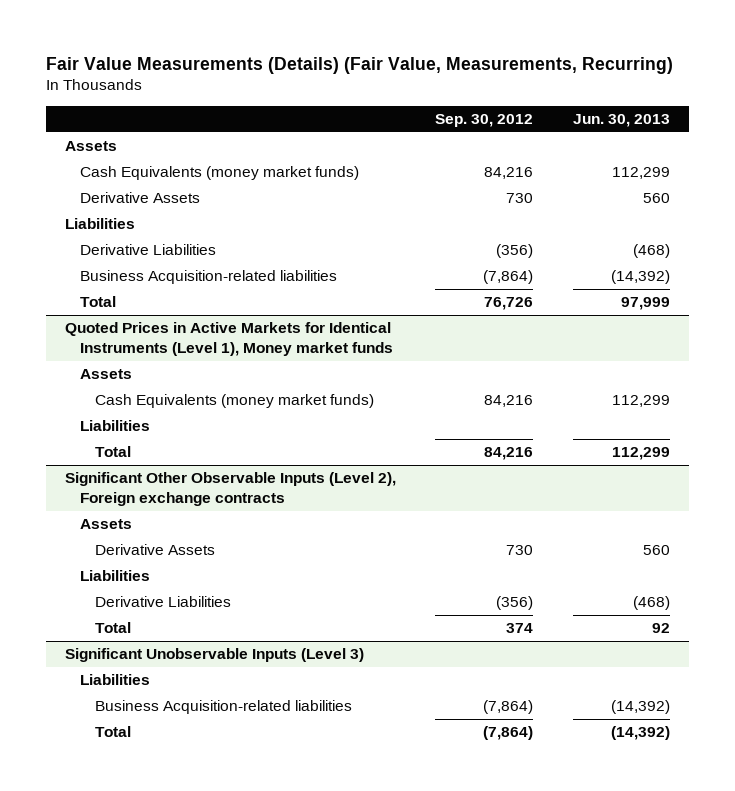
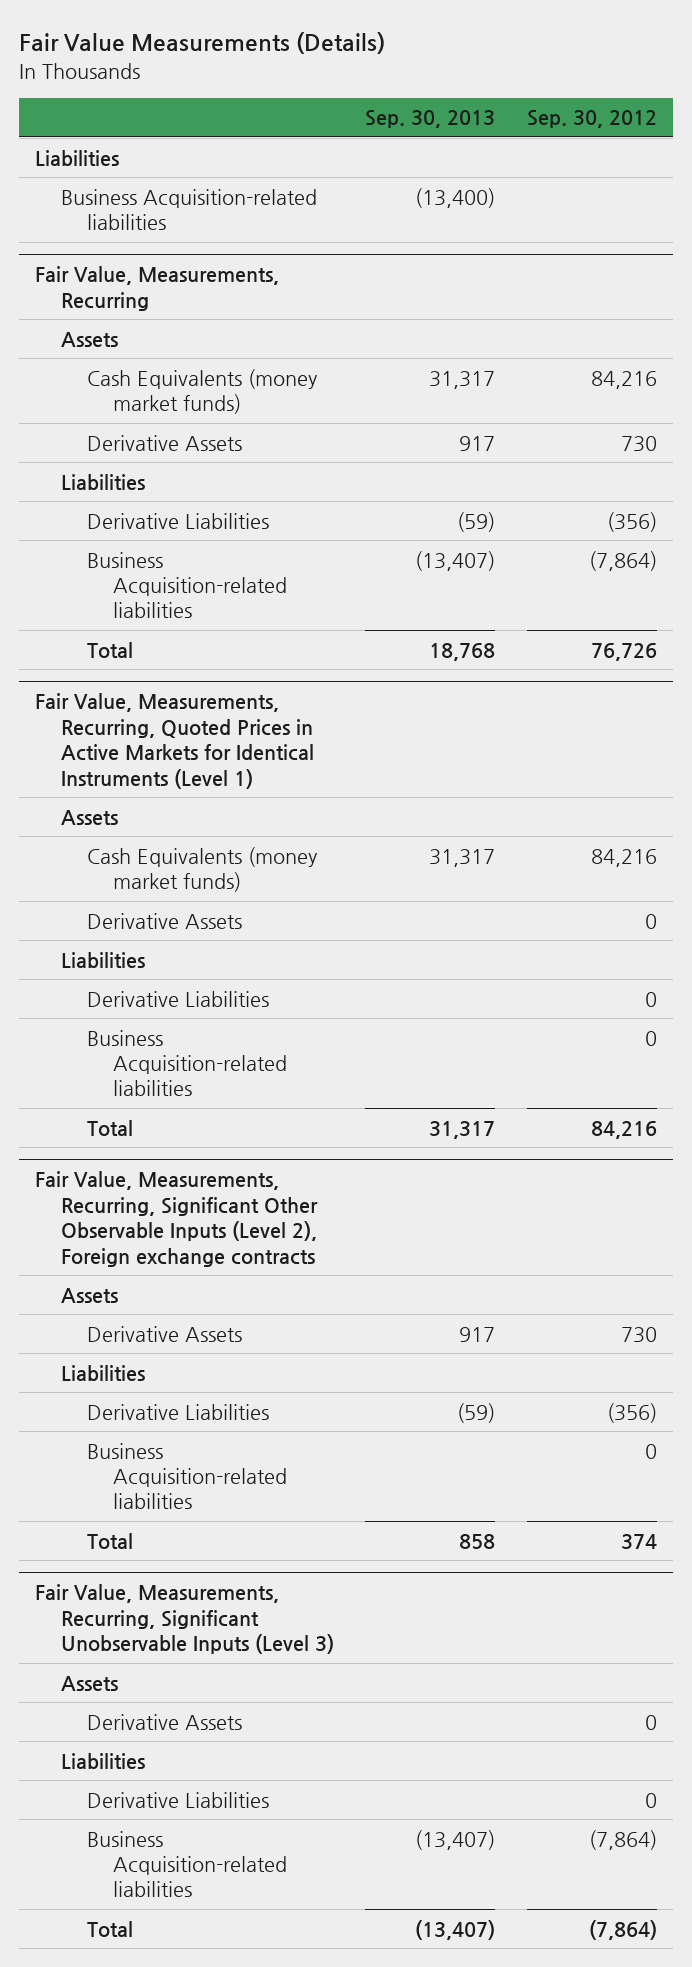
- Fair Value Measurements (Details) (Fair Value, Measurements, Recurring)
+ Fair Value Measurements (Details)
- | Sep. 30, 2012 | Jun. 30, 2013
+ | Sep. 30, 2013 | Sep. 30, 2012
+ Liabilities
+ Business Acquisition-related liabilities | (13,400) |
+ Fair Value, Measurements, Recurring
- Quoted Prices in Active Markets for Identical Instruments (Level 1), Money market funds
+ Fair Value, Measurements, Recurring, Quoted Prices in Active Markets for Identical Instruments (Level 1)
+ Derivative Assets | | 0
+ Derivative Liabilities | | 0
+ Business Acquisition-related liabilities | | 0
- Significant Other Observable Inputs (Level 2), Foreign exchange contracts
+ Fair Value, Measurements, Recurring, Significant Other Observable Inputs (Level 2), Foreign exchange contracts
+ Business Acquisition-related liabilities | | 0
- Significant Unobservable Inputs (Level 3)
+ Fair Value, Measurements, Recurring, Significant Unobservable Inputs (Level 3)
+ Assets
+ Derivative Assets | | 0
+ Derivative Liabilities | | 0

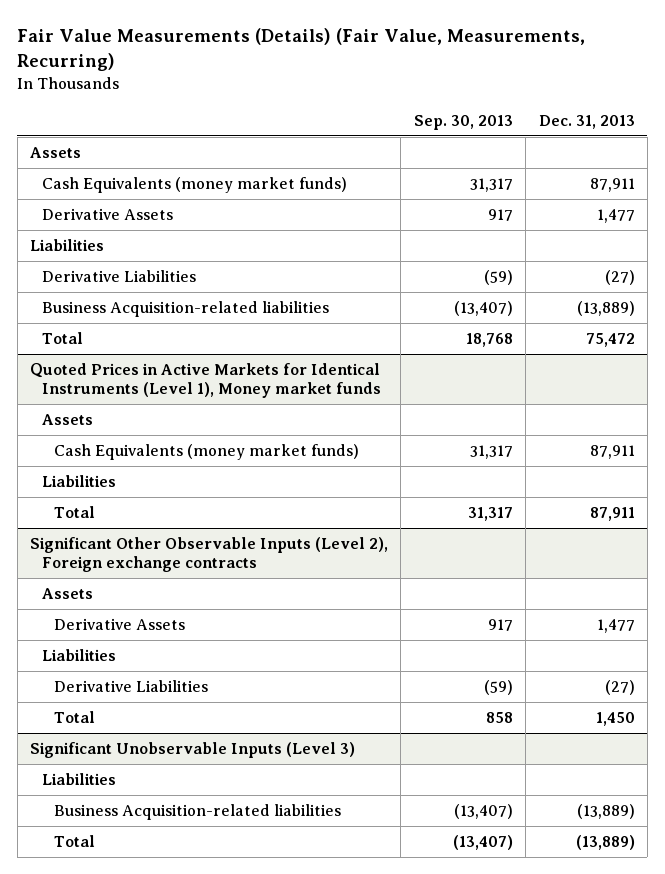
- Fair Value Measurements (Details)
+ Fair Value Measurements (Details) (Fair Value, Measurements, Recurring)
- | Sep. 30, 2013 | Sep. 30, 2012
+ | Sep. 30, 2013 | Dec. 31, 2013
- Liabilities
- Business Acquisition-related liabilities | (13,400) |
- Fair Value, Measurements, Recurring
- Fair Value, Measurements, Recurring, Quoted Prices in Active Markets for Identical Instruments (Level 1)
+ Quoted Prices in Active Markets for Identical Instruments (Level 1), Money market funds
- Derivative Assets | | 0
- Derivative Liabilities | | 0
- Business Acquisition-related liabilities | | 0
- Fair Value, Measurements, Recurring, Significant Other Observable Inputs (Level 2), Foreign exchange contracts
+ Significant Other Observable Inputs (Level 2), Foreign exchange contracts
- Business Acquisition-related liabilities | | 0
- Fair Value, Measurements, Recurring, Significant Unobservable Inputs (Level 3)
- Assets
- Derivative Assets | | 0
+ Significant Unobservable Inputs (Level 3)
- Derivative Liabilities | | 0

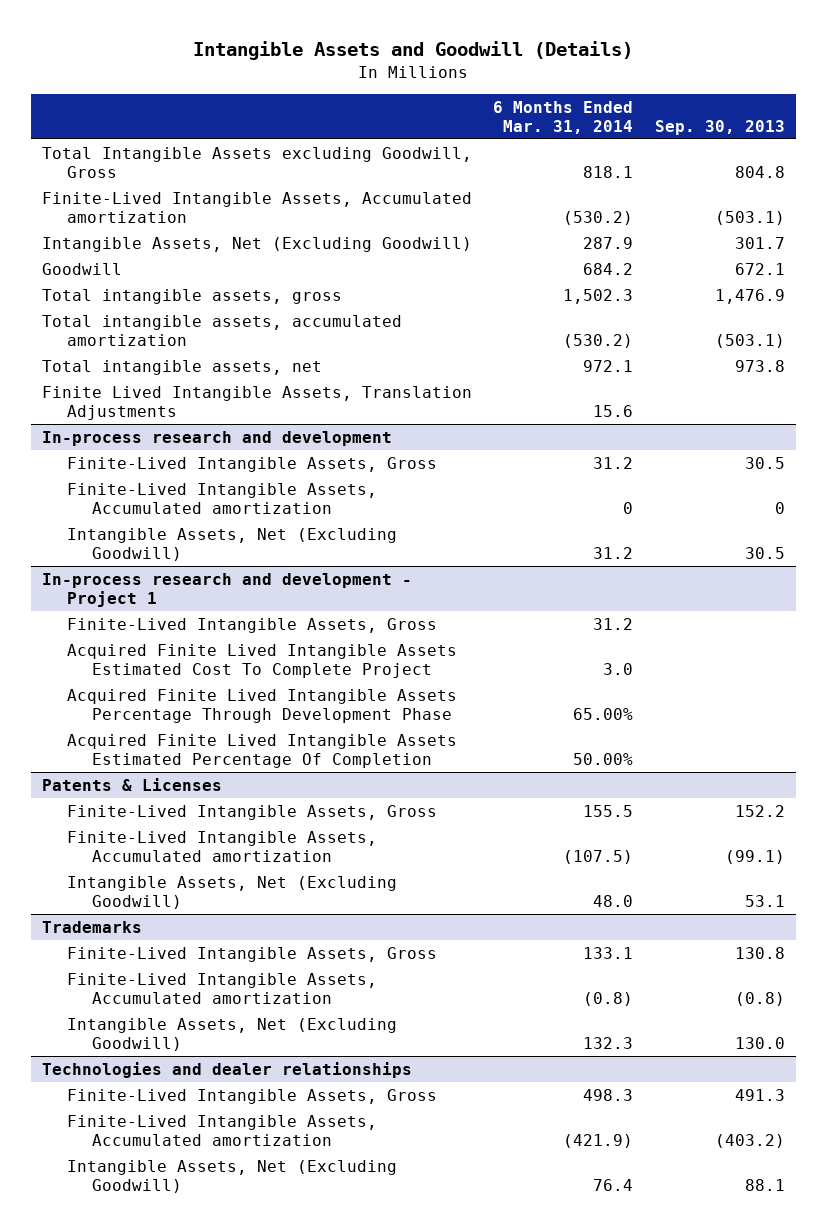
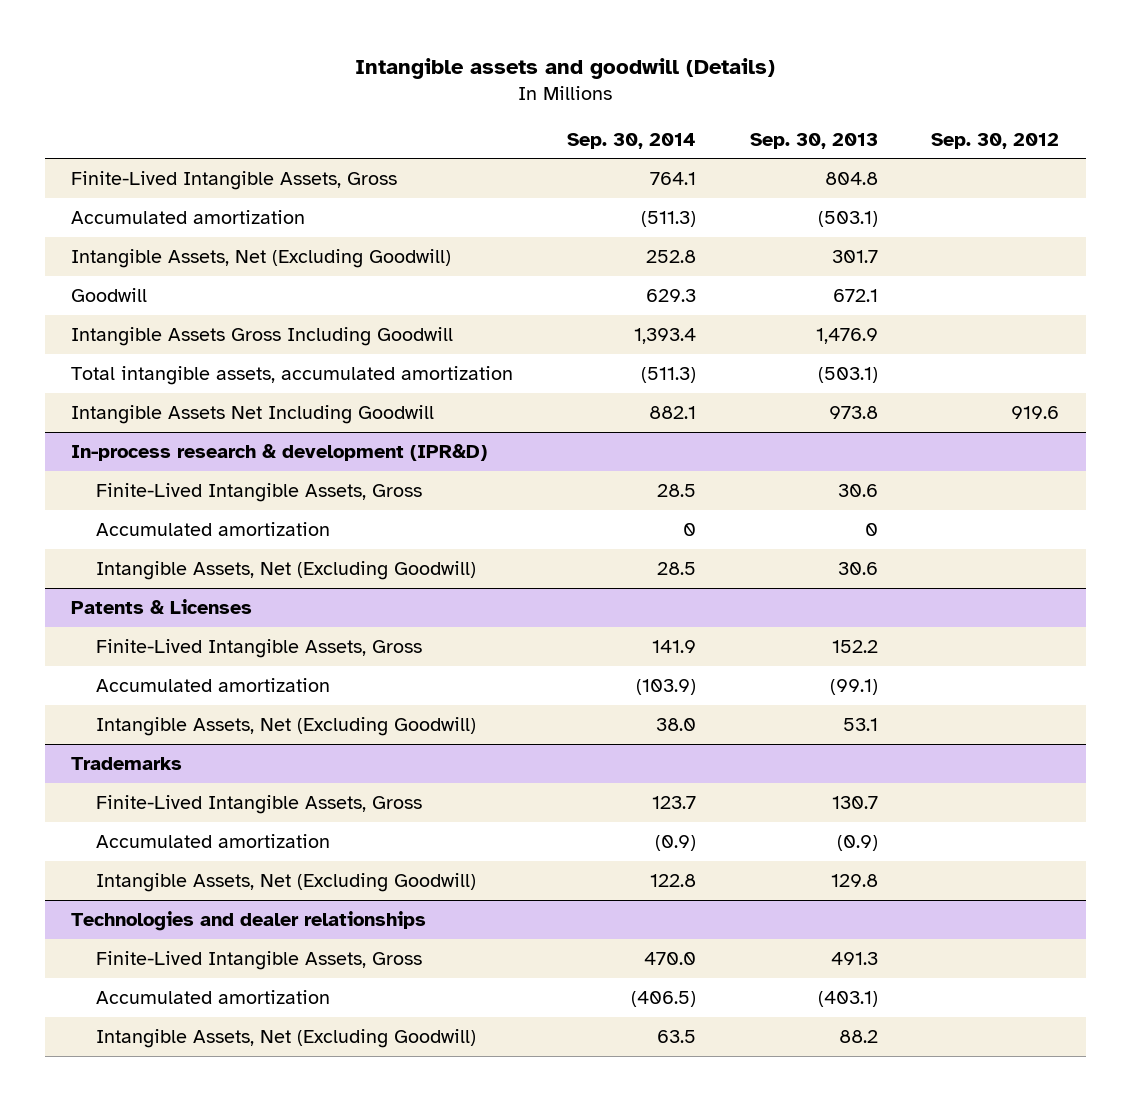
- Intangible Assets and Goodwill (Details)
+ Intangible assets and goodwill (Details)
- | 6 Months Ended Mar. 31, 2014 | Sep. 30, 2013
+ | Sep. 30, 2014 | Sep. 30, 2013 | Sep. 30, 2012
- Total Intangible Assets excluding Goodwill, Gross | 818.1 | 804.8
- Finite-Lived Intangible Assets, Accumulated amortization | (530.2) | (503.1)
+ Finite-Lived Intangible Assets, Gross | 764.1 | 804.8 |
+ Accumulated amortization | (511.3) | (503.1) |
- Total intangible assets, gross | 1,502.3 | 1,476.9
+ Intangible Assets Gross Including Goodwill | 1,393.4 | 1,476.9 |
- Total intangible assets, net | 972.1 | 973.8
- Finite Lived Intangible Assets, Translation Adjustments | 15.6 |
- In-process research and development
- Finite-Lived Intangible Assets, Gross | 31.2 | 30.5
- Finite-Lived Intangible Assets, Accumulated amortization | 0 | 0
- Intangible Assets, Net (Excluding Goodwill) | 31.2 | 30.5
- In-process research and development - Project 1
- Finite-Lived Intangible Assets, Gross | 31.2 |
- Acquired Finite Lived Intangible Assets Estimated Cost To Complete Project | 3.0 |
- Acquired Finite Lived Intangible Assets Percentage Through Development Phase | 65.00% |
- Acquired Finite Lived Intangible Assets Estimated Percentage Of Completion | 50.00% |
+ Intangible Assets Net Including Goodwill | 882.1 | 973.8 | 919.6
+ In-process research & development (IPR&D)
+ Finite-Lived Intangible Assets, Gross | 28.5 | 30.6 |
+ Accumulated amortization | 0 | 0 |
+ Intangible Assets, Net (Excluding Goodwill) | 28.5 | 30.6 |
@ Patents & Licenses
- Finite-Lived Intangible Assets, Accumulated amortization | (107.5) | (99.1)
+ Accumulated amortization | (103.9) | (99.1) |
@ Trademarks
- Finite-Lived Intangible Assets, Gross | 133.1 | 130.8
- Finite-Lived Intangible Assets, Accumulated amortization | (0.8) | (0.8)
- Intangible Assets, Net (Excluding Goodwill) | 132.3 | 130.0
+ Finite-Lived Intangible Assets, Gross | 123.7 | 130.7 |
+ Accumulated amortization | (0.9) | (0.9) |
+ Intangible Assets, Net (Excluding Goodwill) | 122.8 | 129.8 |
@ Technologies and dealer relationships
- Finite-Lived Intangible Assets, Accumulated amortization | (421.9) | (403.2)
- Intangible Assets, Net (Excluding Goodwill) | 76.4 | 88.1
+ Accumulated amortization | (406.5) | (403.1) |
+ Intangible Assets, Net (Excluding Goodwill) | 63.5 | 88.2 |

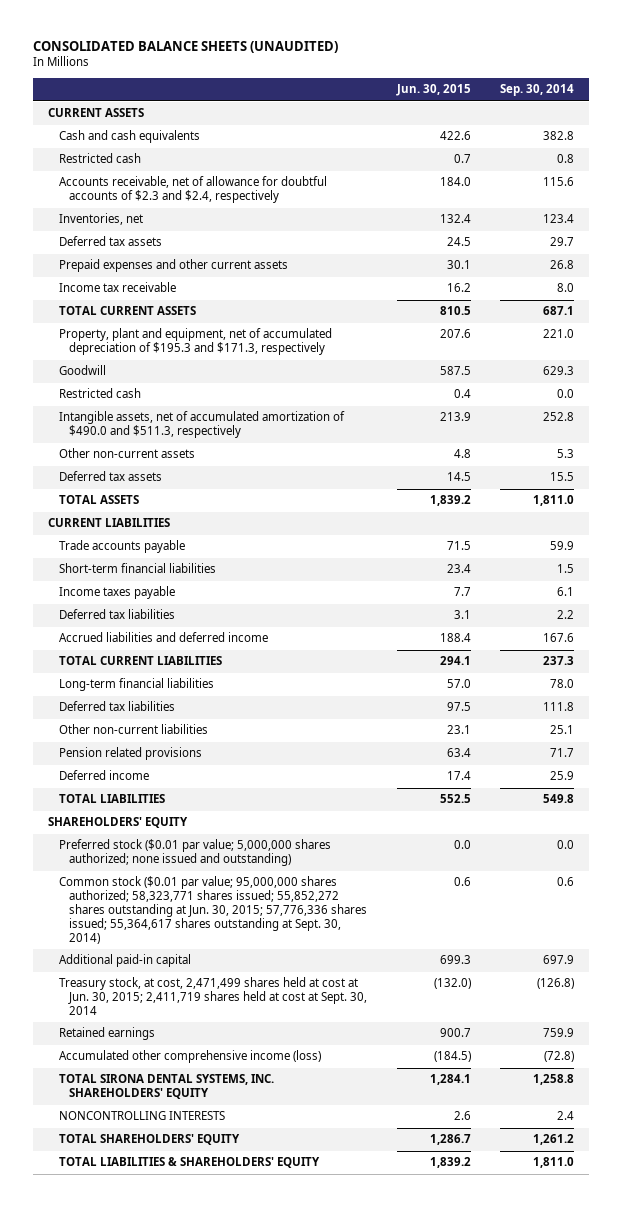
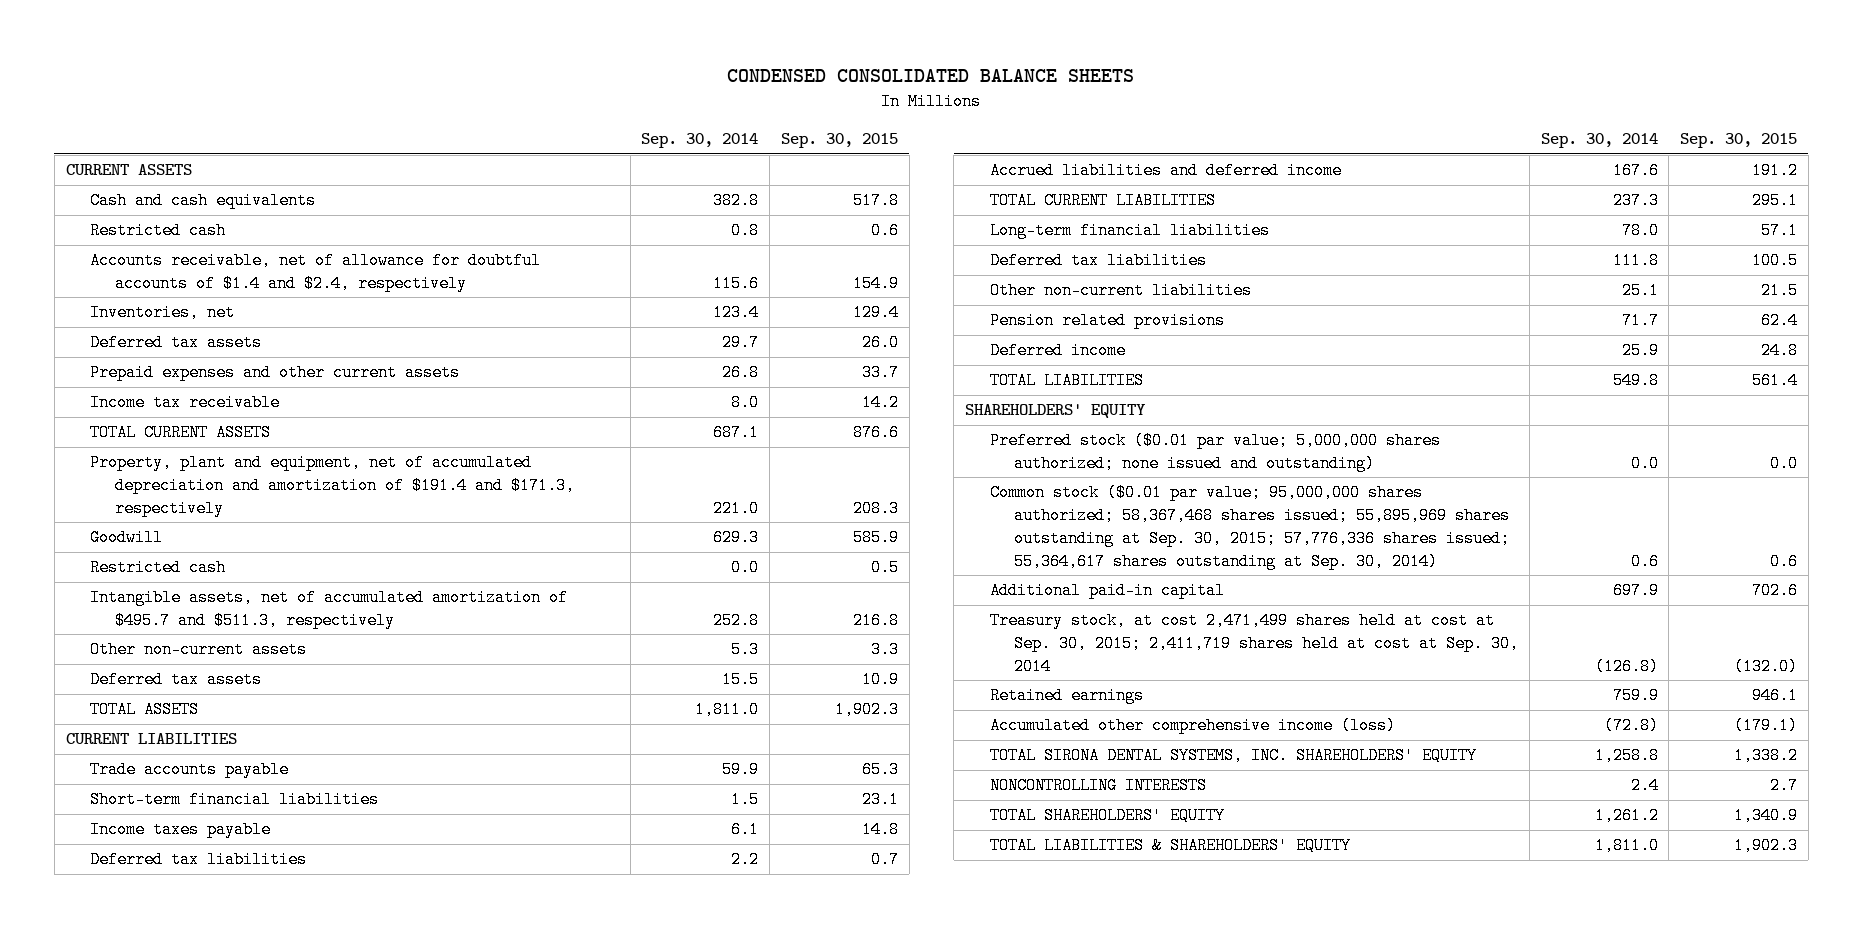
- CONSOLIDATED BALANCE SHEETS (UNAUDITED)
+ CONDENSED CONSOLIDATED BALANCE SHEETS
- | Jun. 30, 2015 | Sep. 30, 2014
+ | Sep. 30, 2014 | Sep. 30, 2015
- Accounts receivable, net of allowance for doubtful accounts of $2.3 and $2.4, respectively | 184.0 | 115.6
+ Accounts receivable, net of allowance for doubtful accounts of $1.4 and $2.4, respectively | 115.6 | 154.9
- Property, plant and equipment, net of accumulated depreciation of $195.3 and $171.3, respectively | 207.6 | 221.0
+ Property, plant and equipment, net of accumulated depreciation and amortization of $191.4 and $171.3, respectively | 221.0 | 208.3
- Intangible assets, net of accumulated amortization of $490.0 and $511.3, respectively | 213.9 | 252.8
+ Intangible assets, net of accumulated amortization of $495.7 and $511.3, respectively | 252.8 | 216.8
- Common stock ($0.01 par value; 95,000,000 shares authorized; 58,323,771 shares issued; 55,852,272 shares outstanding at Jun. 30, 2015; 57,776,336 shares issued; 55,364,617 shares outstanding at Sept. 30, 2014) | 0.6 | 0.6
+ Common stock ($0.01 par value; 95,000,000 shares authorized; 58,367,468 shares issued; 55,895,969 shares outstanding at Sep. 30, 2015; 57,776,336 shares issued; 55,364,617 shares outstanding at Sep. 30, 2014) | 0.6 | 0.6
- Treasury stock, at cost, 2,471,499 shares held at cost at Jun. 30, 2015; 2,411,719 shares held at cost at Sept. 30, 2014 | (132.0) | (126.8)
+ Treasury stock, at cost 2,471,499 shares held at cost at Sep. 30, 2015; 2,411,719 shares held at cost at Sep. 30, 2014 | (126.8) | (132.0)

